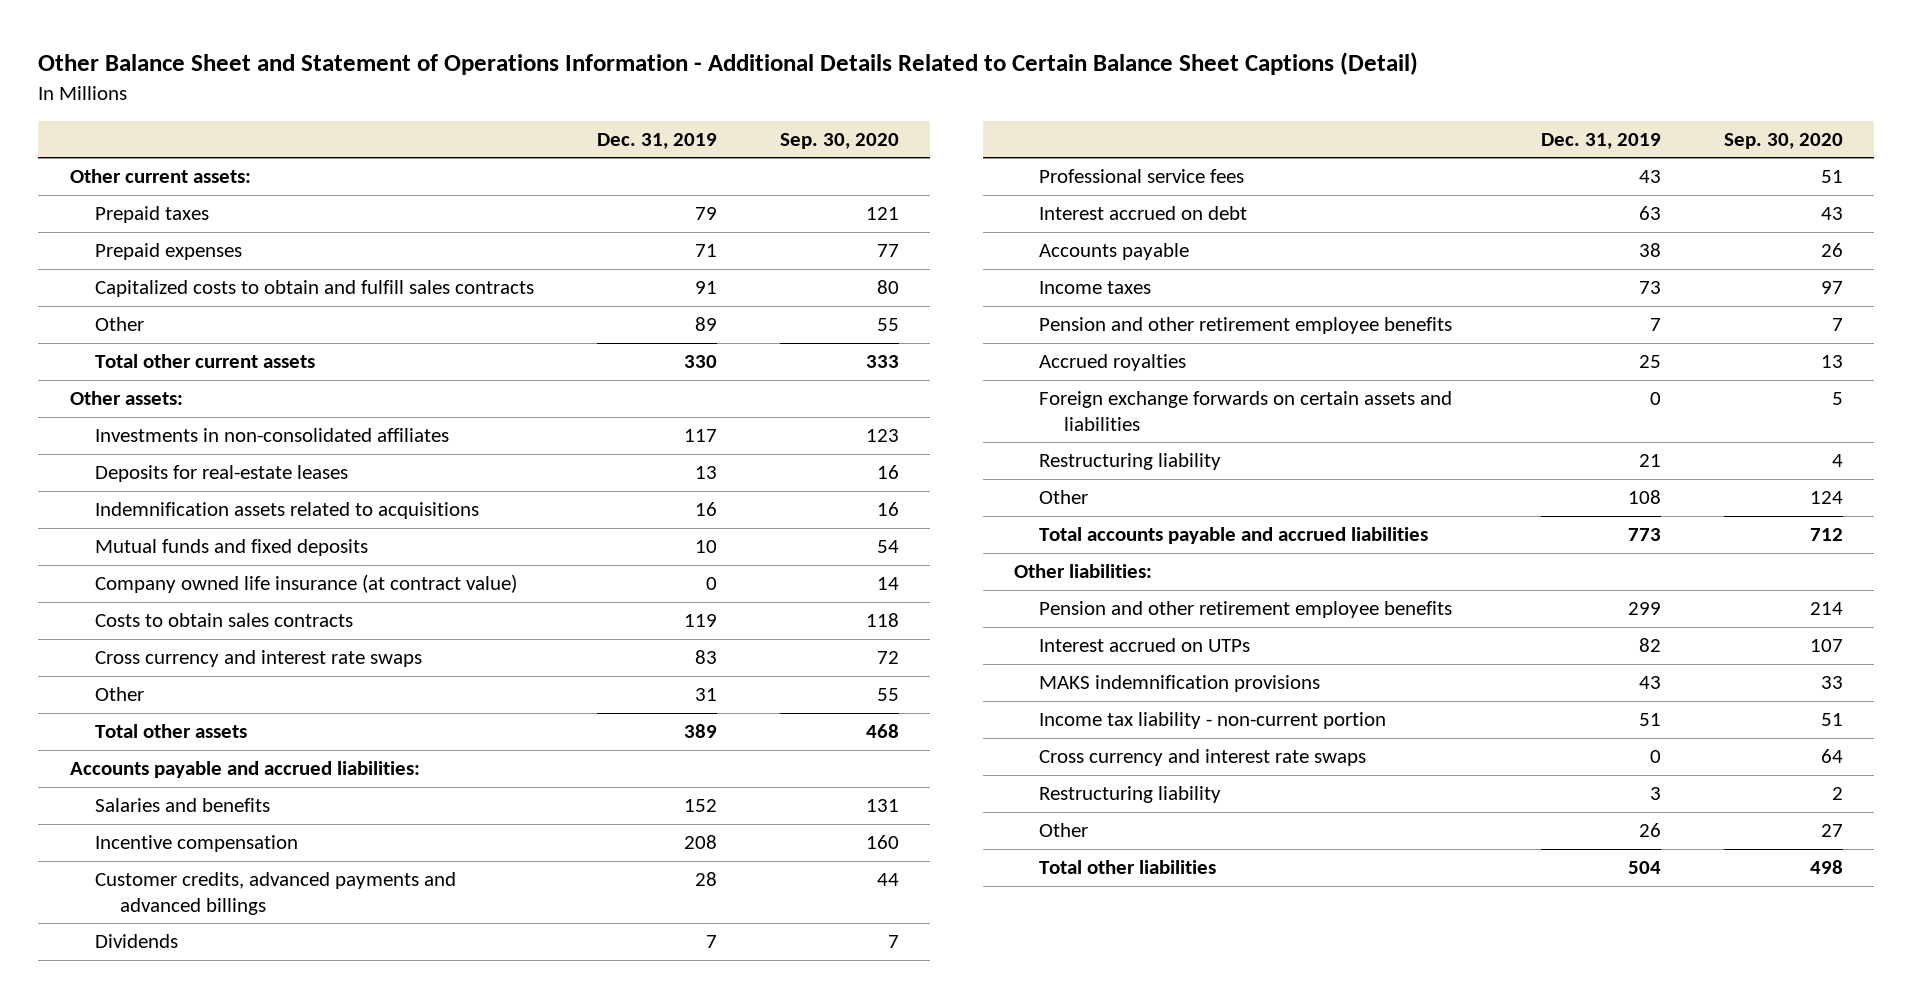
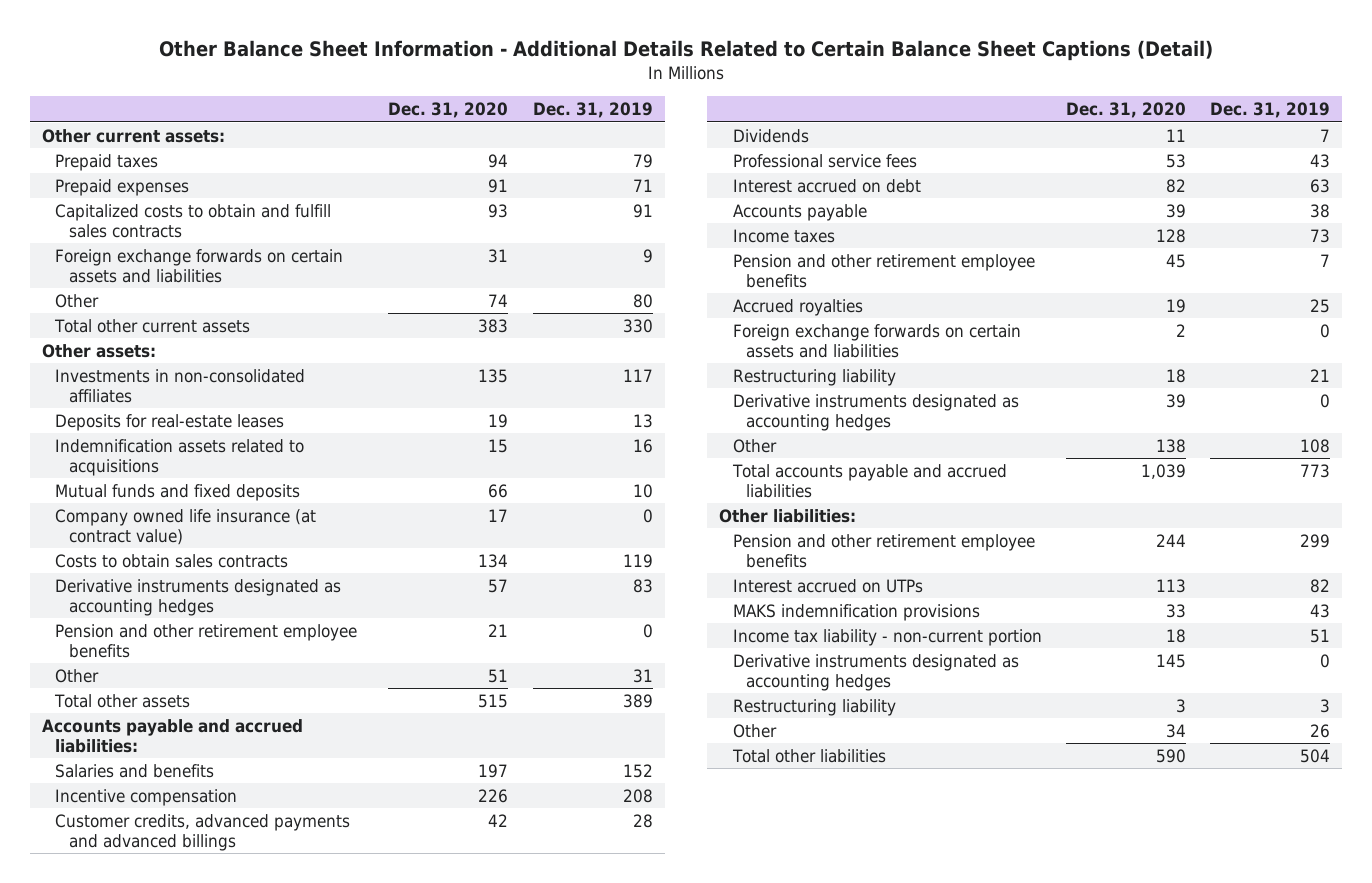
- Other Balance Sheet and Statement of Operations Information - Additional Details Related to Certain Balance Sheet Captions (Detail)
+ Other Balance Sheet Information - Additional Details Related to Certain Balance Sheet Captions (Detail)
- | Dec. 31, 2019 | Sep. 30, 2020
+ | Dec. 31, 2020 | Dec. 31, 2019
- Other | 89 | 55
+ Foreign exchange forwards on certain assets and liabilities | 31 | 9
+ Other | 74 | 80
- Cross currency and interest rate swaps | 83 | 72
+ Derivative instruments designated as accounting hedges | 57 | 83
+ Pension and other retirement employee benefits | 21 | 0
+ Derivative instruments designated as accounting hedges | 39 | 0
- Cross currency and interest rate swaps | 0 | 64
+ Derivative instruments designated as accounting hedges | 145 | 0

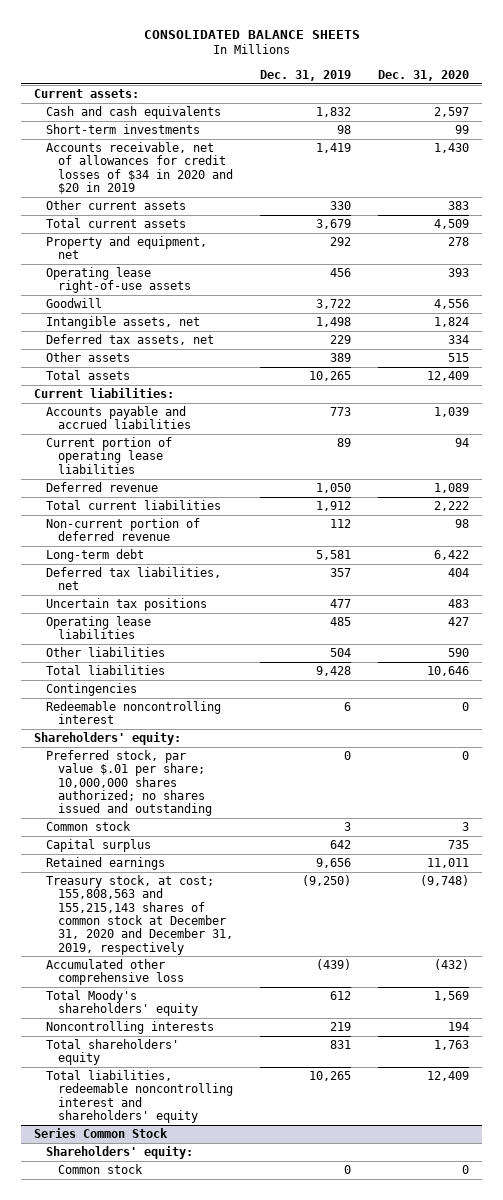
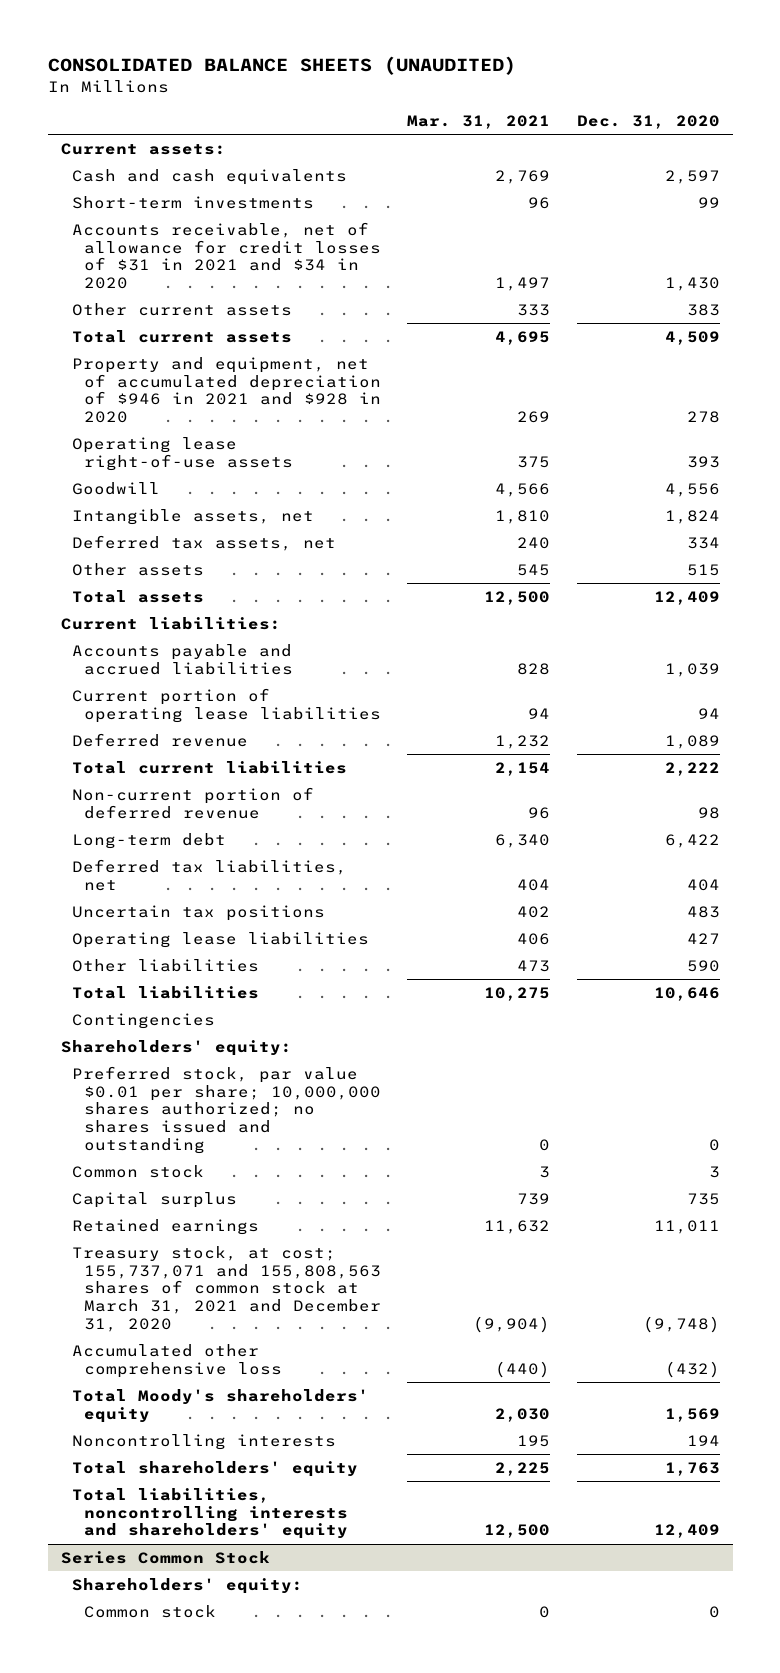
- CONSOLIDATED BALANCE SHEETS
+ CONSOLIDATED BALANCE SHEETS (UNAUDITED)
- | Dec. 31, 2019 | Dec. 31, 2020
+ | Mar. 31, 2021 | Dec. 31, 2020
- Accounts receivable, net of allowances for credit losses of $34 in 2020 and $20 in 2019 | 1,419 | 1,430
+ Accounts receivable, net of allowance for credit losses of $31 in 2021 and $34 in 2020 | 1,497 | 1,430
- Property and equipment, net | 292 | 278
+ Property and equipment, net of accumulated depreciation of $946 in 2021 and $928 in 2020 | 269 | 278
- Redeemable noncontrolling interest | 6 | 0
- Preferred stock, par value $.01 per share; 10,000,000 shares authorized; no shares issued and outstanding | 0 | 0
+ Preferred stock, par value $0.01 per share; 10,000,000 shares authorized; no shares issued and outstanding | 0 | 0
- Treasury stock, at cost; 155,808,563 and 155,215,143 shares of common stock at December 31, 2020 and December 31, 2019, respectively | (9,250) | (9,748)
+ Treasury stock, at cost; 155,737,071 and 155,808,563 shares of common stock at March 31, 2021 and December 31, 2020 | (9,904) | (9,748)
- Total liabilities, redeemable noncontrolling interest and shareholders' equity | 10,265 | 12,409
+ Total liabilities, noncontrolling interests and shareholders' equity | 12,500 | 12,409

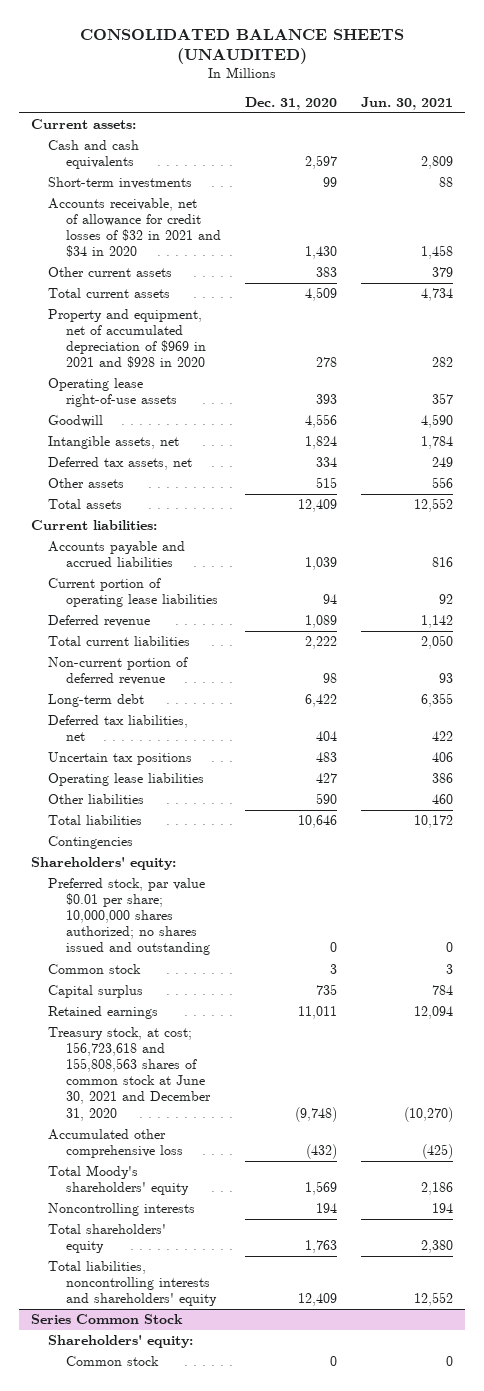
- | Mar. 31, 2021 | Dec. 31, 2020
+ | Dec. 31, 2020 | Jun. 30, 2021
- Accounts receivable, net of allowance for credit losses of $31 in 2021 and $34 in 2020 | 1,497 | 1,430
+ Accounts receivable, net of allowance for credit losses of $32 in 2021 and $34 in 2020 | 1,430 | 1,458
- Property and equipment, net of accumulated depreciation of $946 in 2021 and $928 in 2020 | 269 | 278
+ Property and equipment, net of accumulated depreciation of $969 in 2021 and $928 in 2020 | 278 | 282
- Treasury stock, at cost; 155,737,071 and 155,808,563 shares of common stock at March 31, 2021 and December 31, 2020 | (9,904) | (9,748)
+ Treasury stock, at cost; 156,723,618 and 155,808,563 shares of common stock at June 30, 2021 and December 31, 2020 | (9,748) | (10,270)

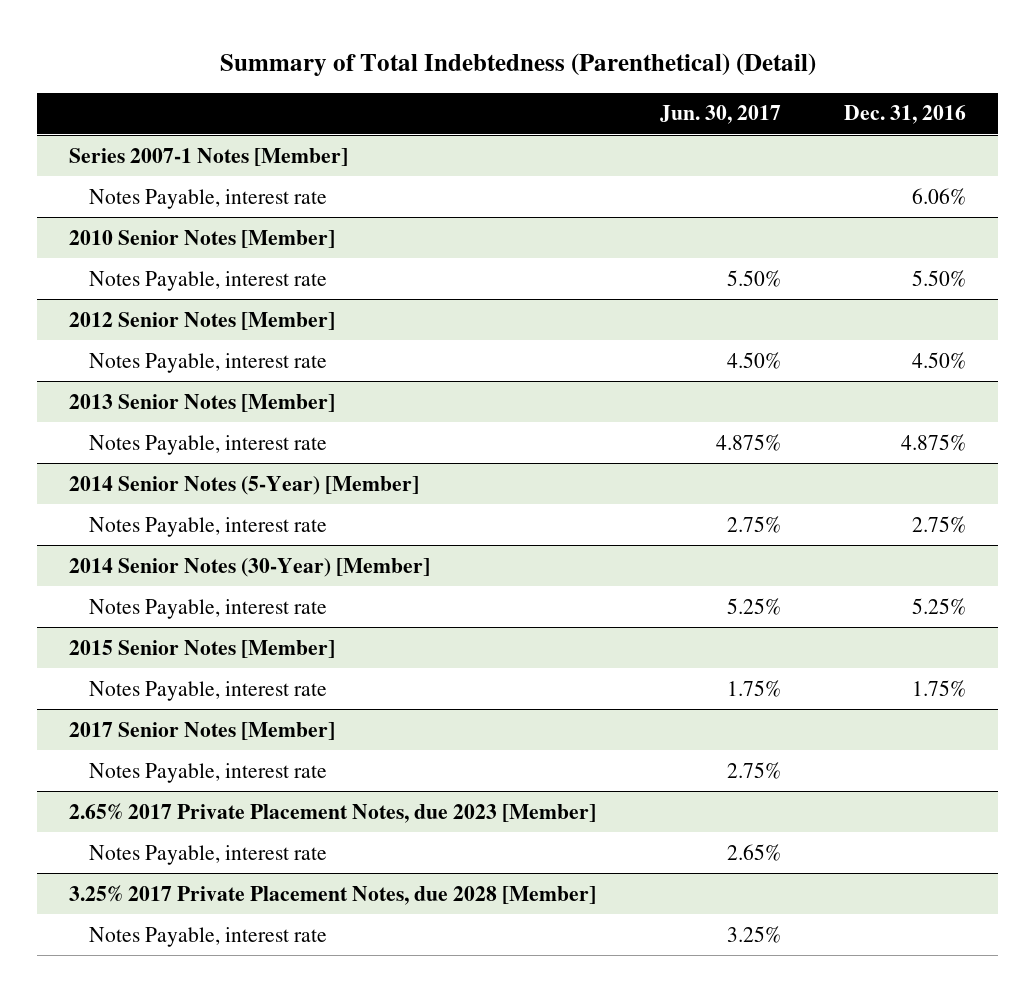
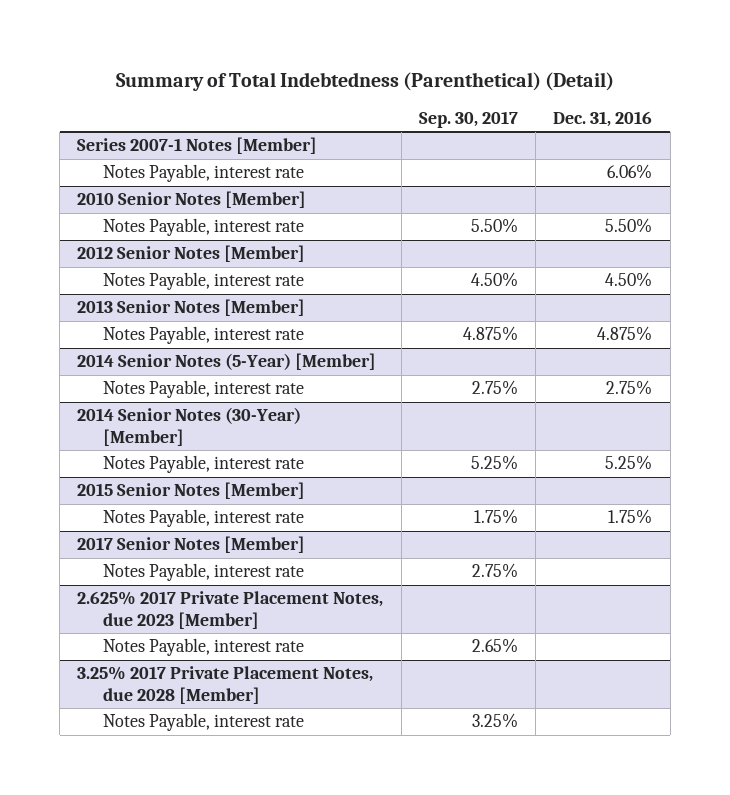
- | Jun. 30, 2017 | Dec. 31, 2016
+ | Sep. 30, 2017 | Dec. 31, 2016
- 2.65% 2017 Private Placement Notes, due 2023 [Member]
+ 2.625% 2017 Private Placement Notes, due 2023 [Member]

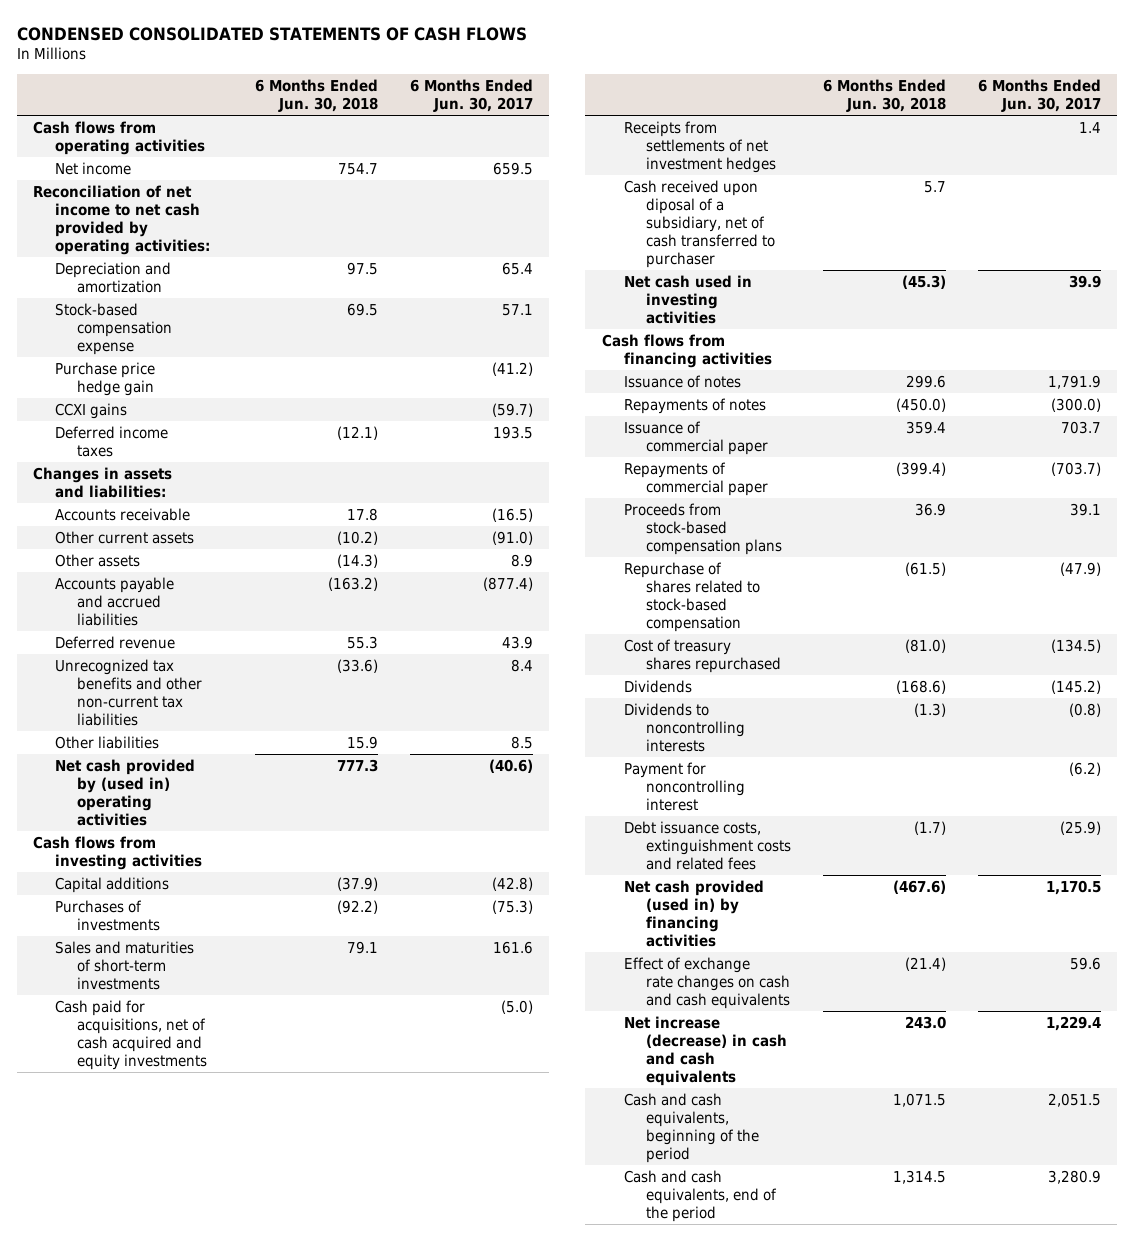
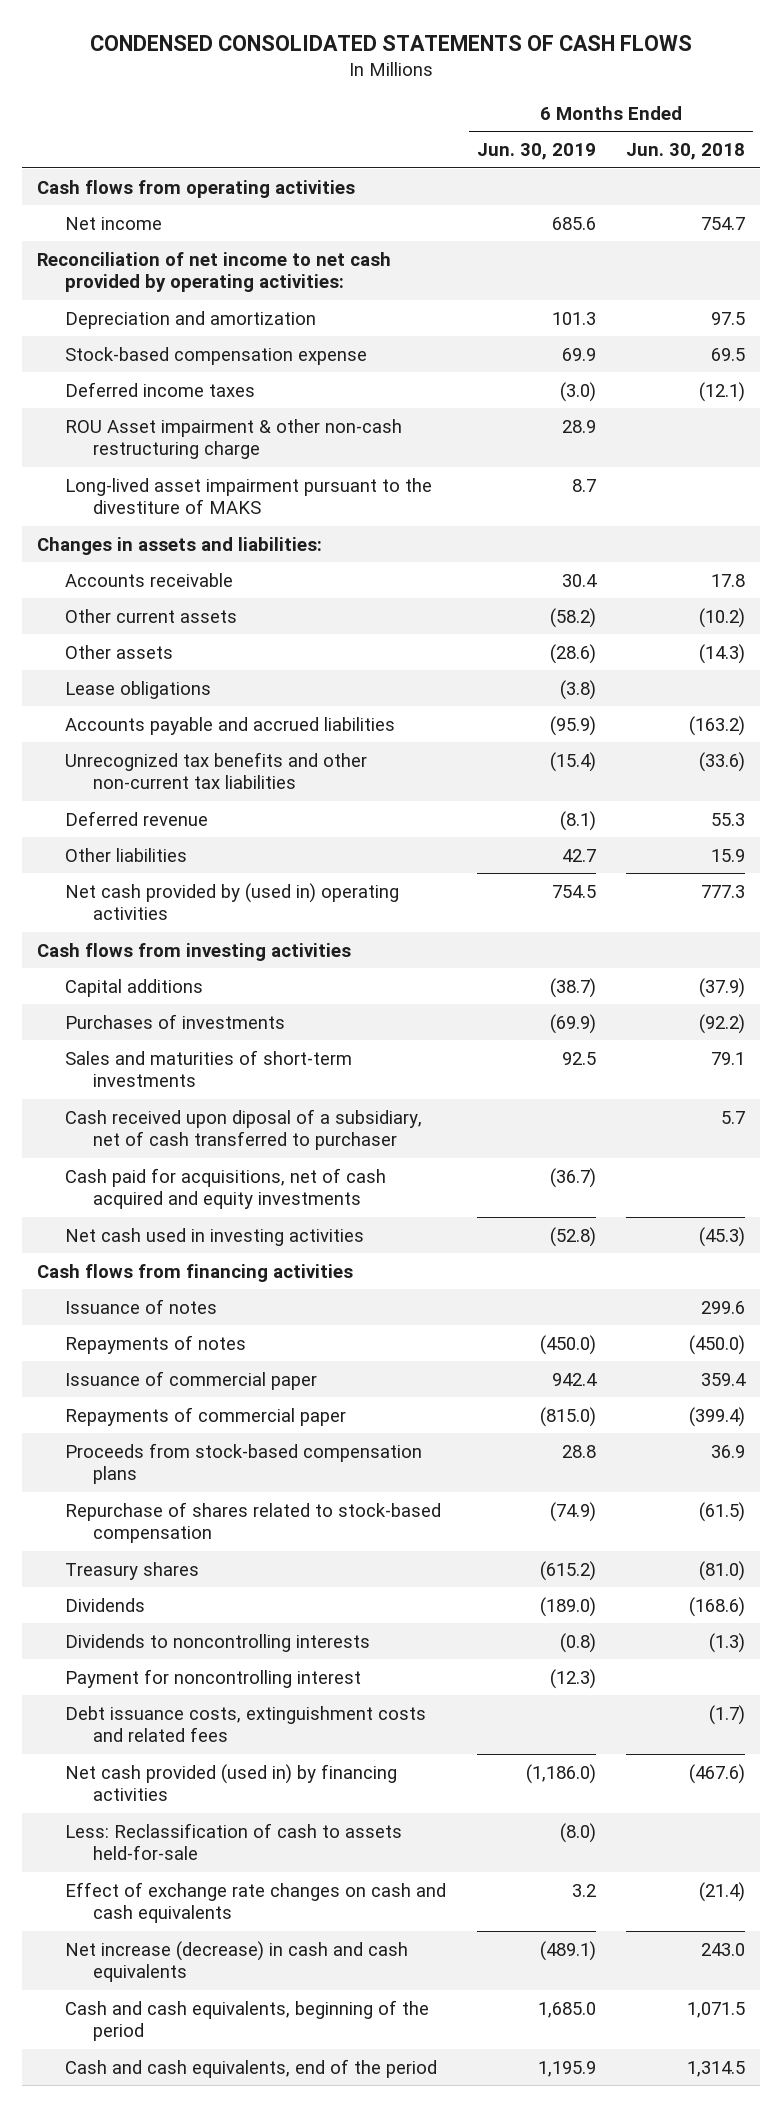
- | 6 Months Ended Jun. 30, 2018 | 6 Months Ended Jun. 30, 2017
+ | 6 Months Ended Jun. 30, 2019 | 6 Months Ended Jun. 30, 2018
- Purchase price hedge gain | | (41.2)
- CCXI gains | | (59.7)
+ ROU Asset impairment & other non-cash restructuring charge | 28.9 |
+ Long-lived asset impairment pursuant to the divestiture of MAKS | 8.7 |
+ Lease obligations | (3.8) |
moved down: Deferred revenue | (8.1) | 55.3
- Receipts from settlements of net investment hedges | | 1.4
moved down: Cash paid for acquisitions, net of cash acquired and equity investments | (36.7) |
- Cost of treasury shares repurchased | (81.0) | (134.5)
+ Treasury shares | (615.2) | (81.0)
+ Less: Reclassification of cash to assets held-for-sale | (8.0) |

